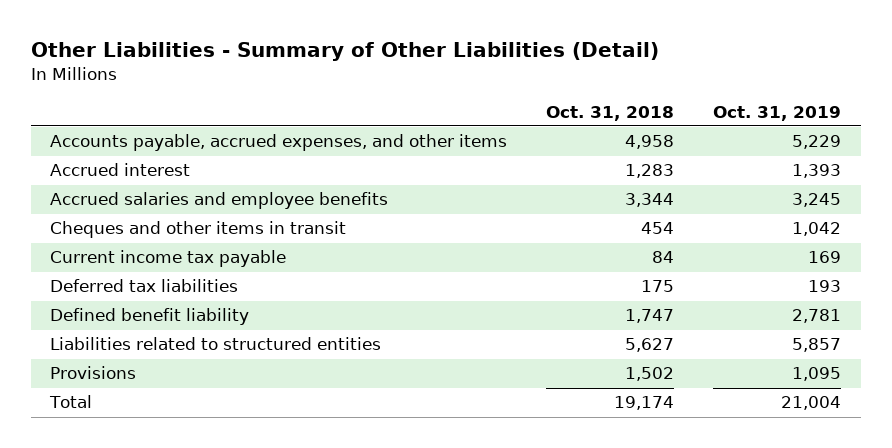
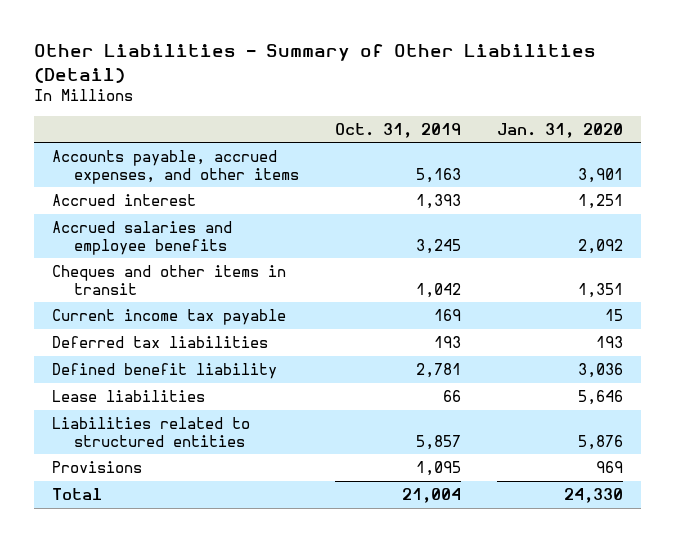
- | Oct. 31, 2018 | Oct. 31, 2019
+ | Oct. 31, 2019 | Jan. 31, 2020
- Accounts payable, accrued expenses, and other items | 4,958 | 5,229
+ Accounts payable, accrued expenses, and other items | 5,163 | 3,901
+ Lease liabilities | 66 | 5,646

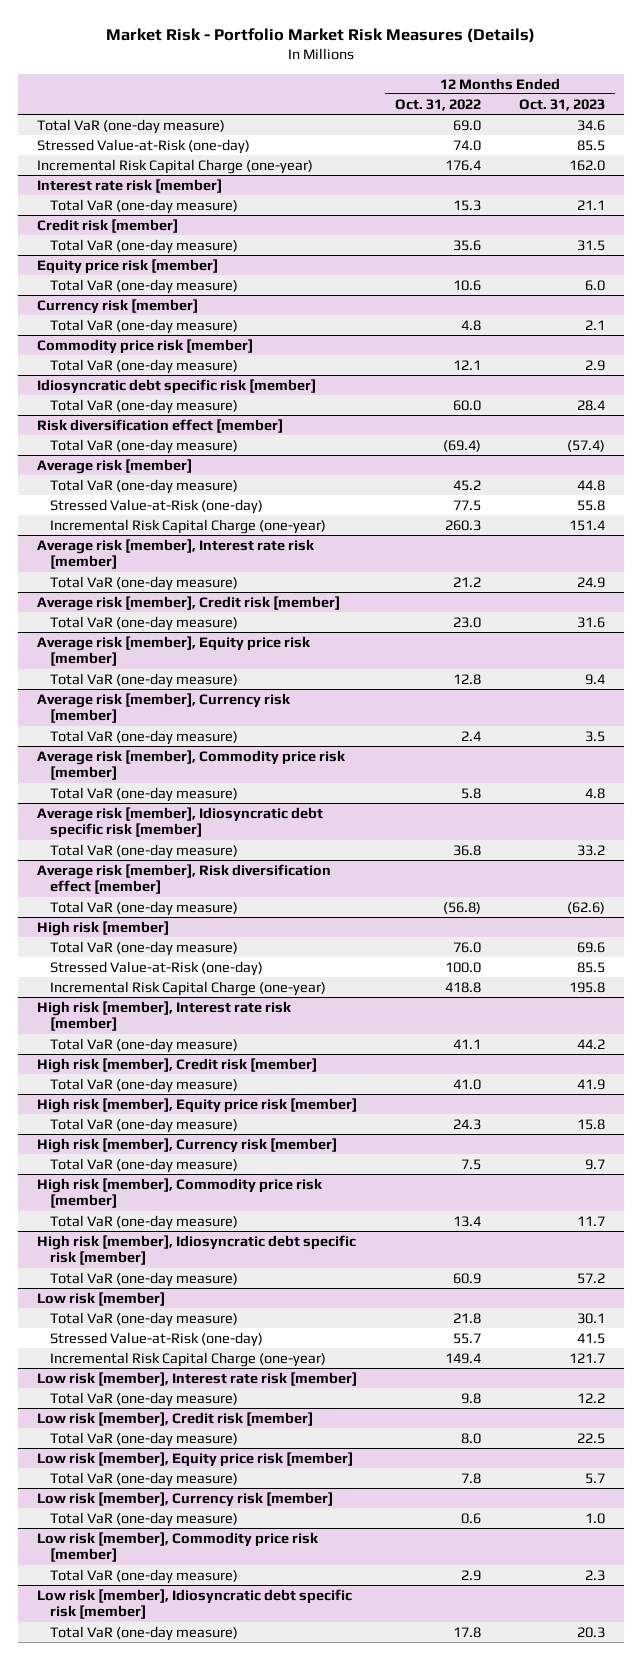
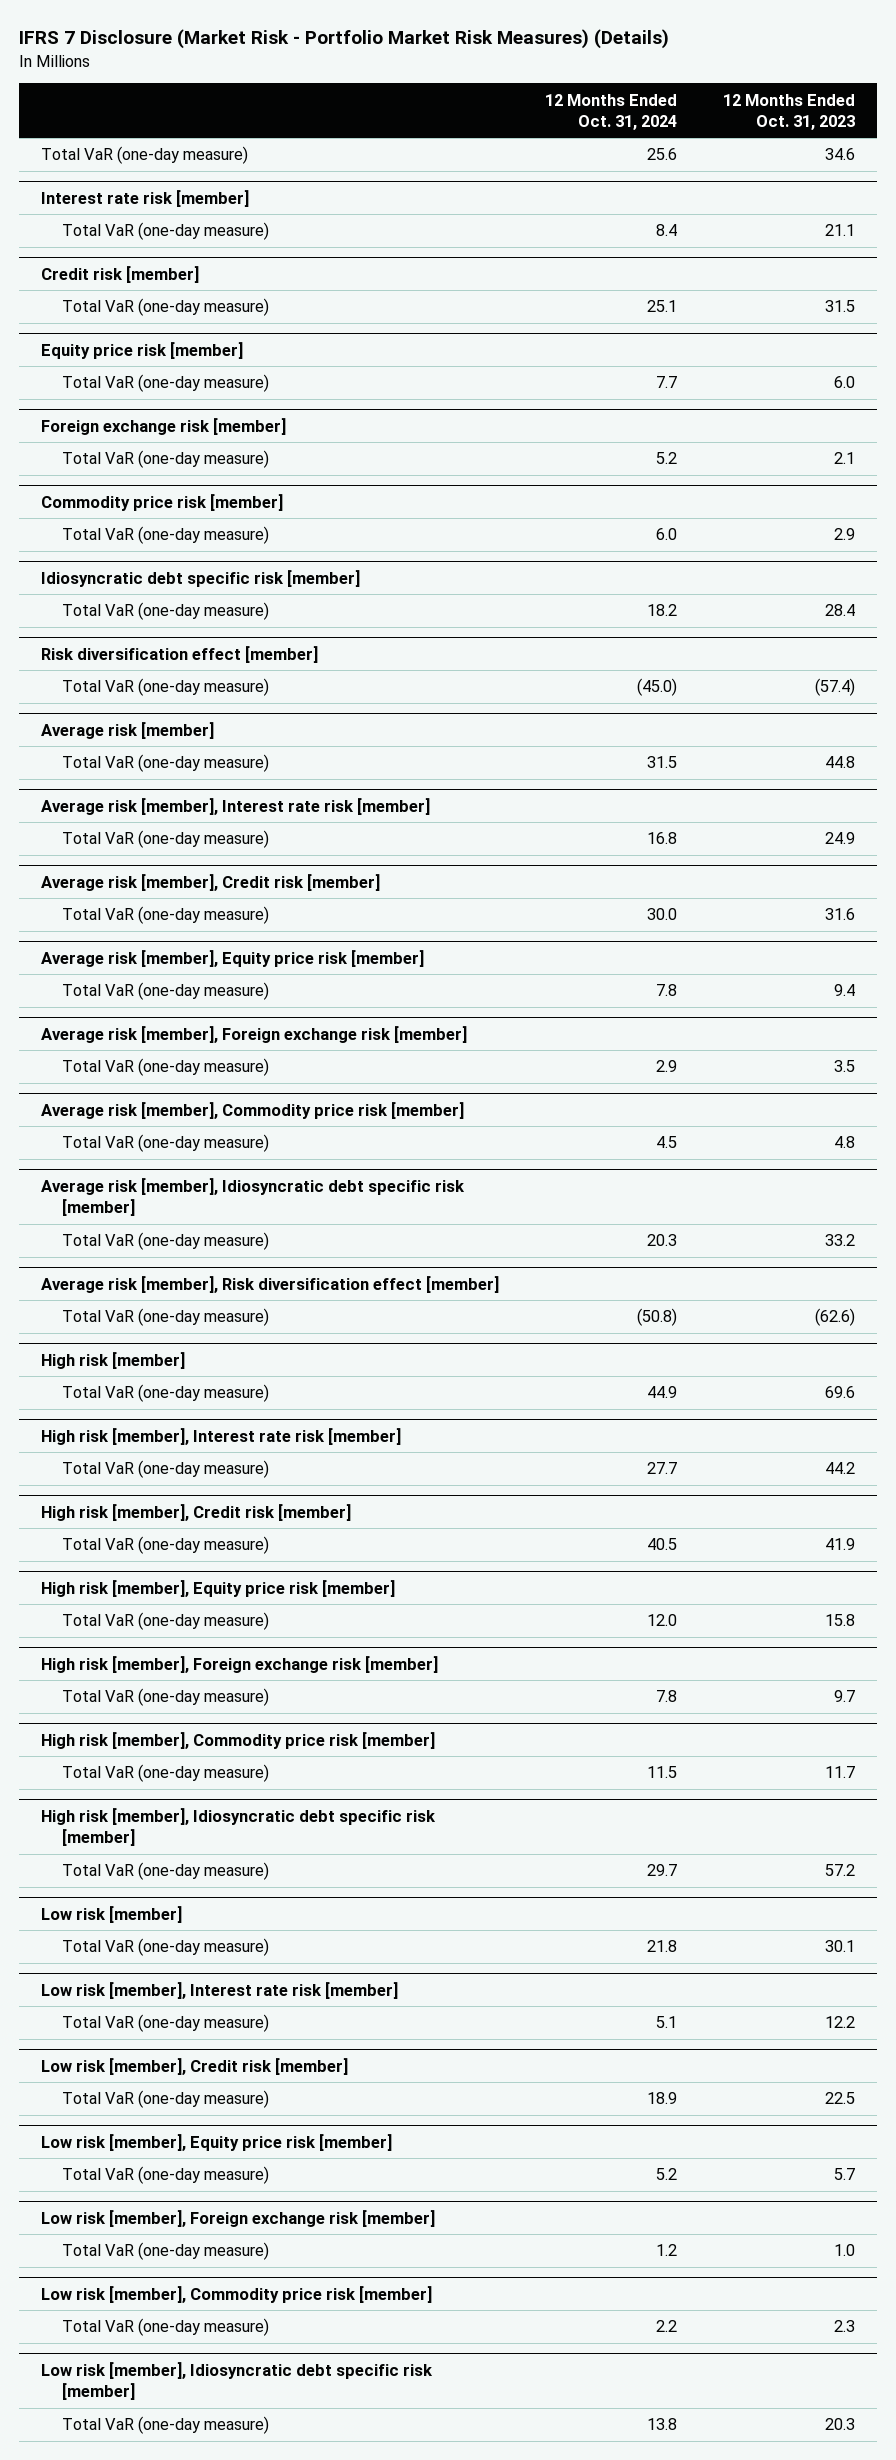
- Market Risk - Portfolio Market Risk Measures (Details)
+ IFRS 7 Disclosure (Market Risk - Portfolio Market Risk Measures) (Details)
- | 12 Months Ended Oct. 31, 2022 | 12 Months Ended Oct. 31, 2023
+ | 12 Months Ended Oct. 31, 2024 | 12 Months Ended Oct. 31, 2023
- Stressed Value-at-Risk (one-day) | 74.0 | 85.5
- Incremental Risk Capital Charge (one-year) | 176.4 | 162.0
- Currency risk [member]
+ Foreign exchange risk [member]
@ Average risk [member]
- Stressed Value-at-Risk (one-day) | 77.5 | 55.8
- Incremental Risk Capital Charge (one-year) | 260.3 | 151.4
- Average risk [member], Currency risk [member]
+ Average risk [member], Foreign exchange risk [member]
@ High risk [member]
- Stressed Value-at-Risk (one-day) | 100.0 | 85.5
- Incremental Risk Capital Charge (one-year) | 418.8 | 195.8
- High risk [member], Currency risk [member]
+ High risk [member], Foreign exchange risk [member]
@ Low risk [member]
- Stressed Value-at-Risk (one-day) | 55.7 | 41.5
- Incremental Risk Capital Charge (one-year) | 149.4 | 121.7
- Low risk [member], Currency risk [member]
+ Low risk [member], Foreign exchange risk [member]

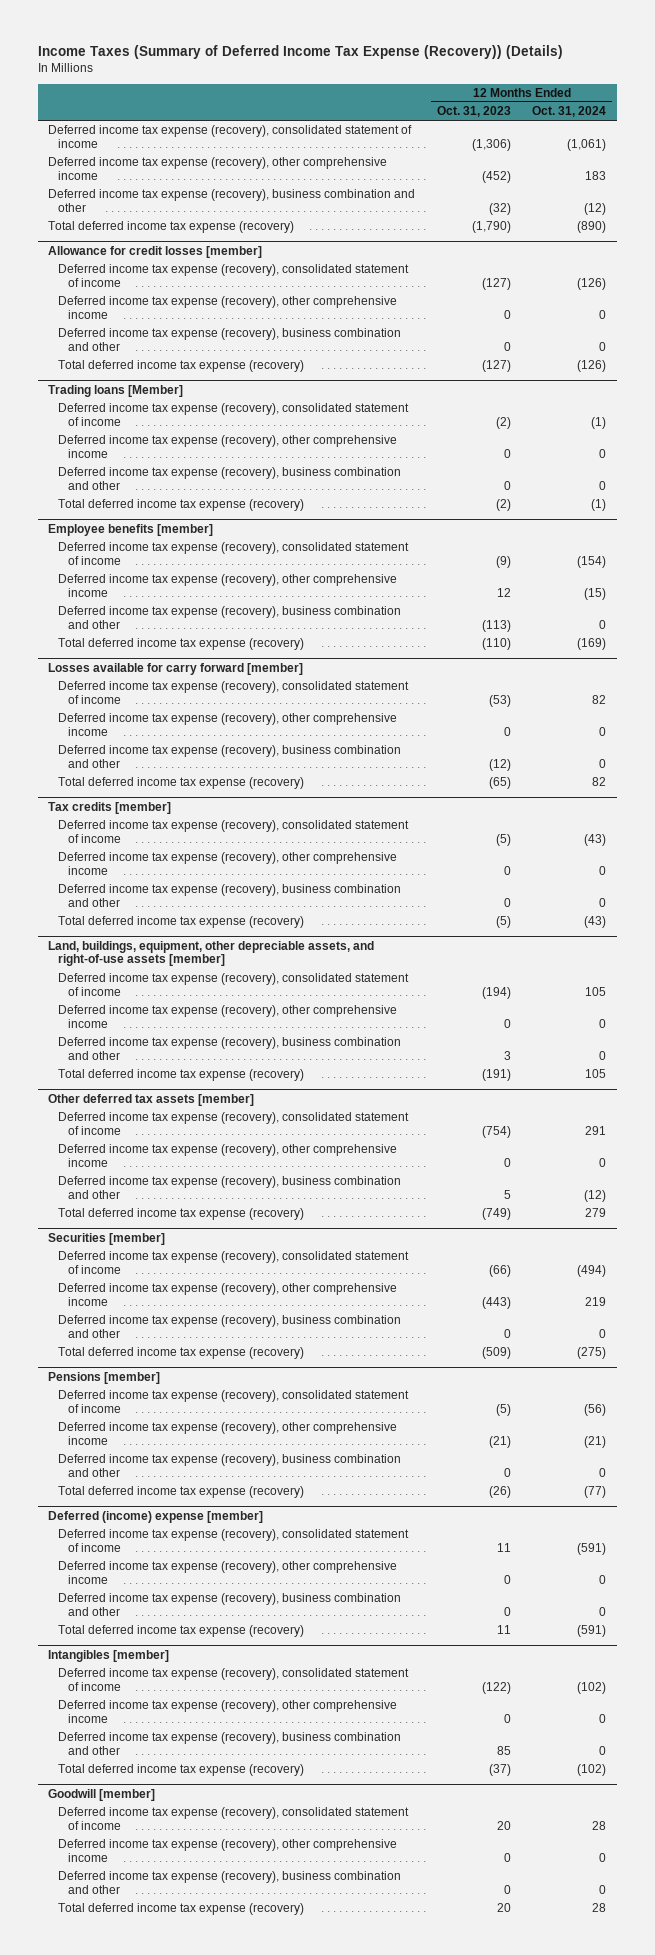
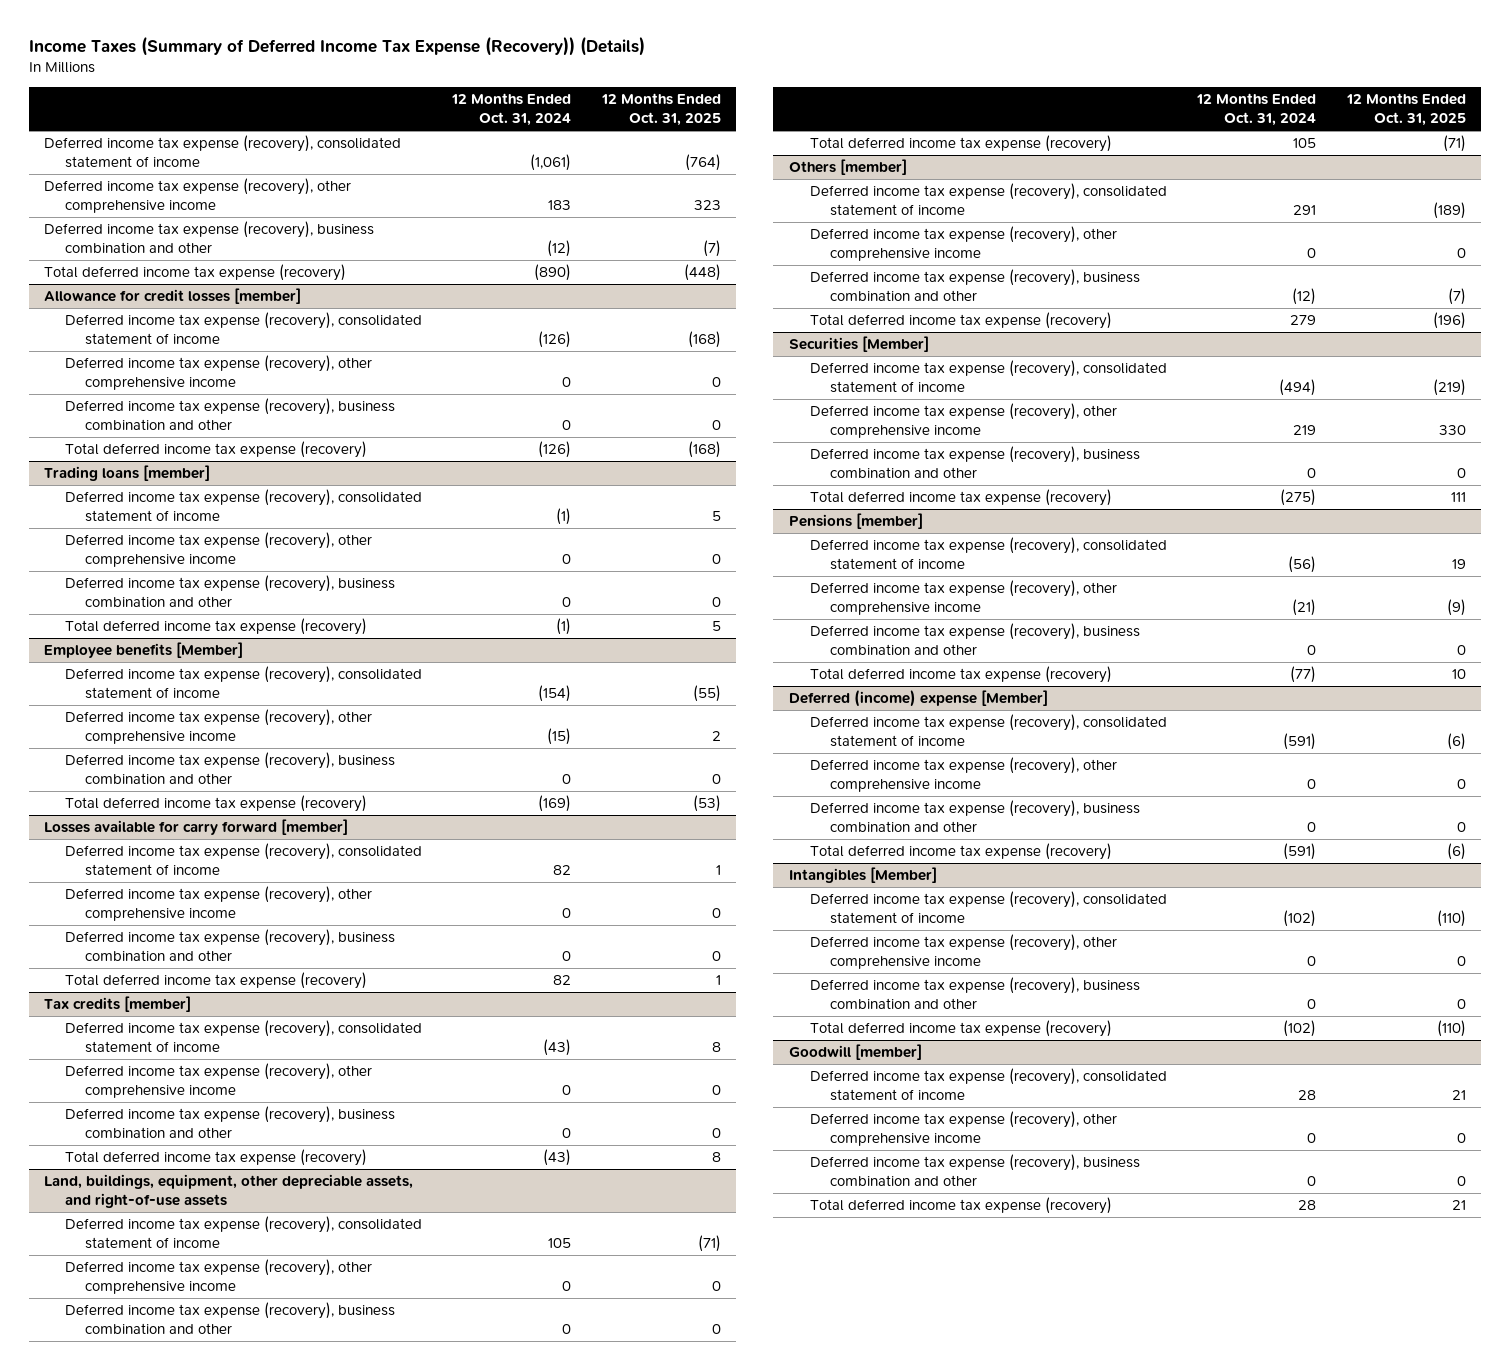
- | 12 Months Ended Oct. 31, 2023 | 12 Months Ended Oct. 31, 2024
+ | 12 Months Ended Oct. 31, 2024 | 12 Months Ended Oct. 31, 2025
- Trading loans [Member]
+ Trading loans [member]
- Employee benefits [member]
+ Employee benefits [Member]
- Land, buildings, equipment, other depreciable assets, and right-of-use assets [member]
+ Land, buildings, equipment, other depreciable assets, and right-of-use assets
- Other deferred tax assets [member]
+ Others [member]
- Securities [member]
+ Securities [Member]
- Deferred (income) expense [member]
+ Deferred (income) expense [Member]
- Intangibles [member]
+ Intangibles [Member]

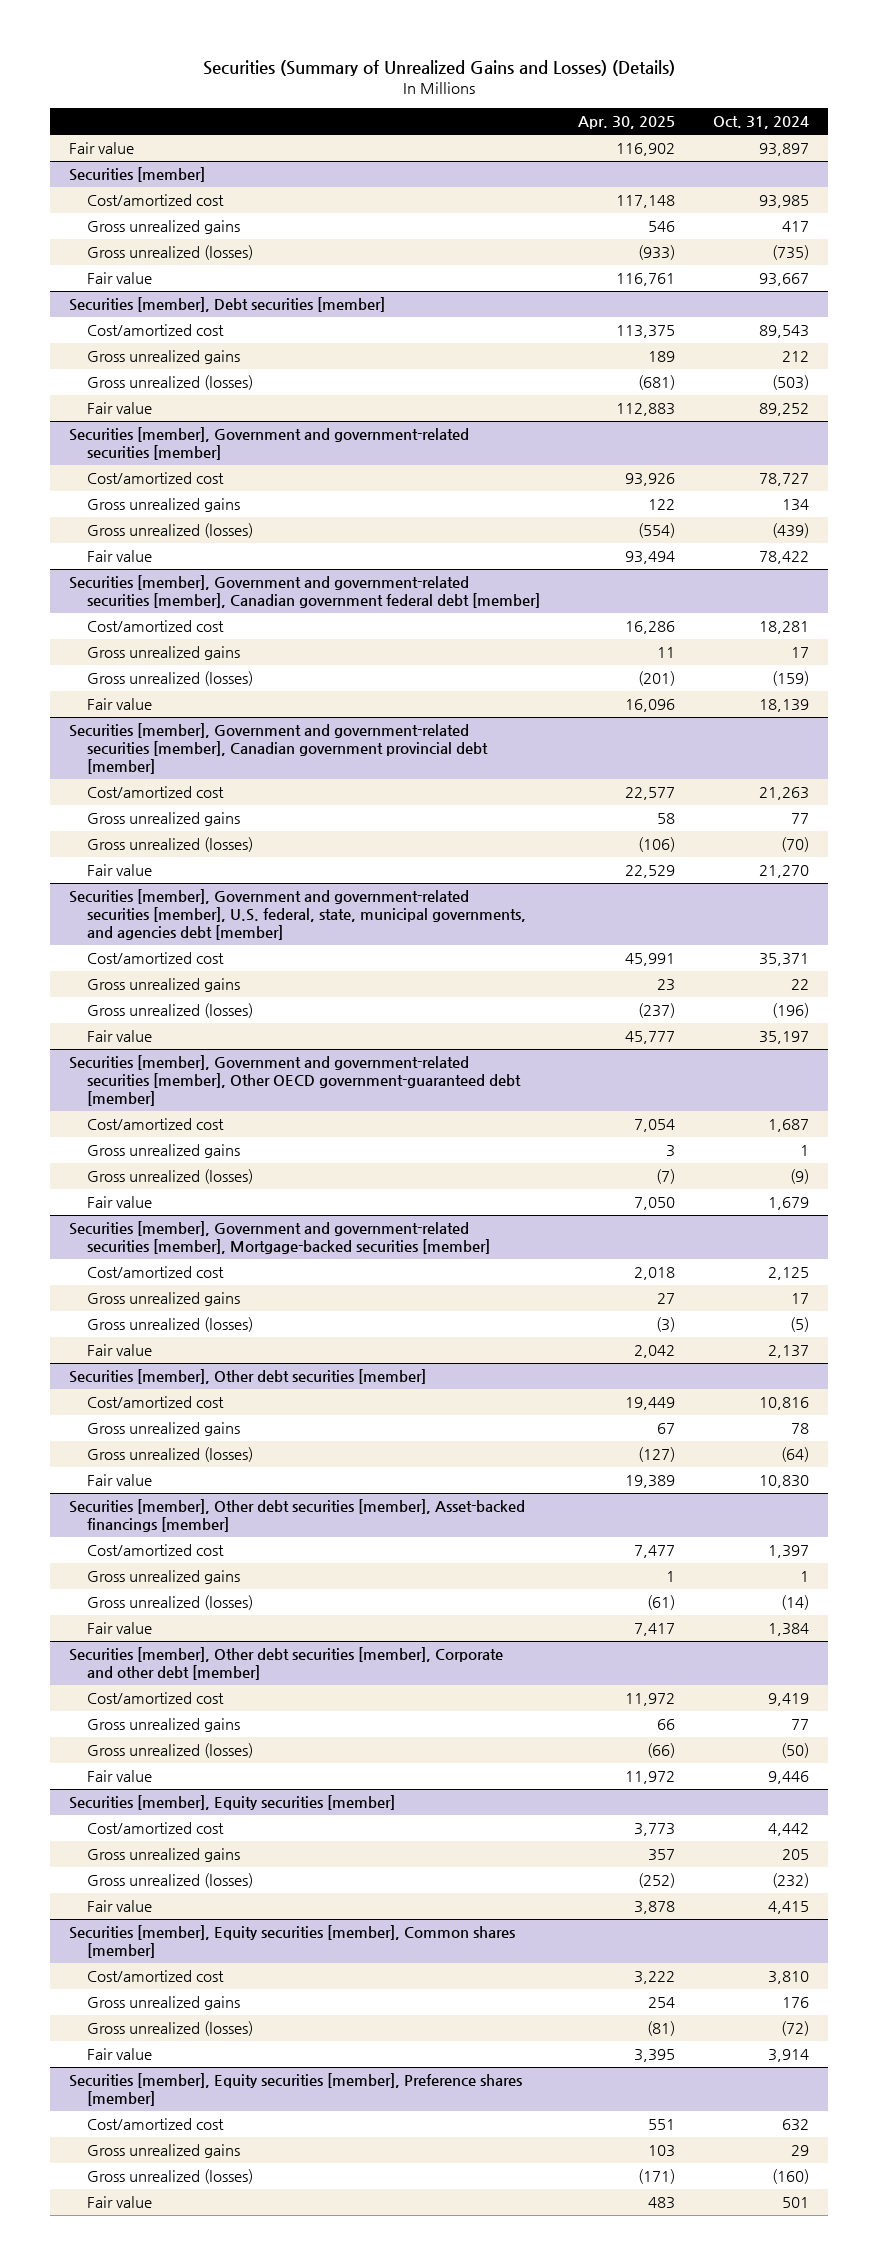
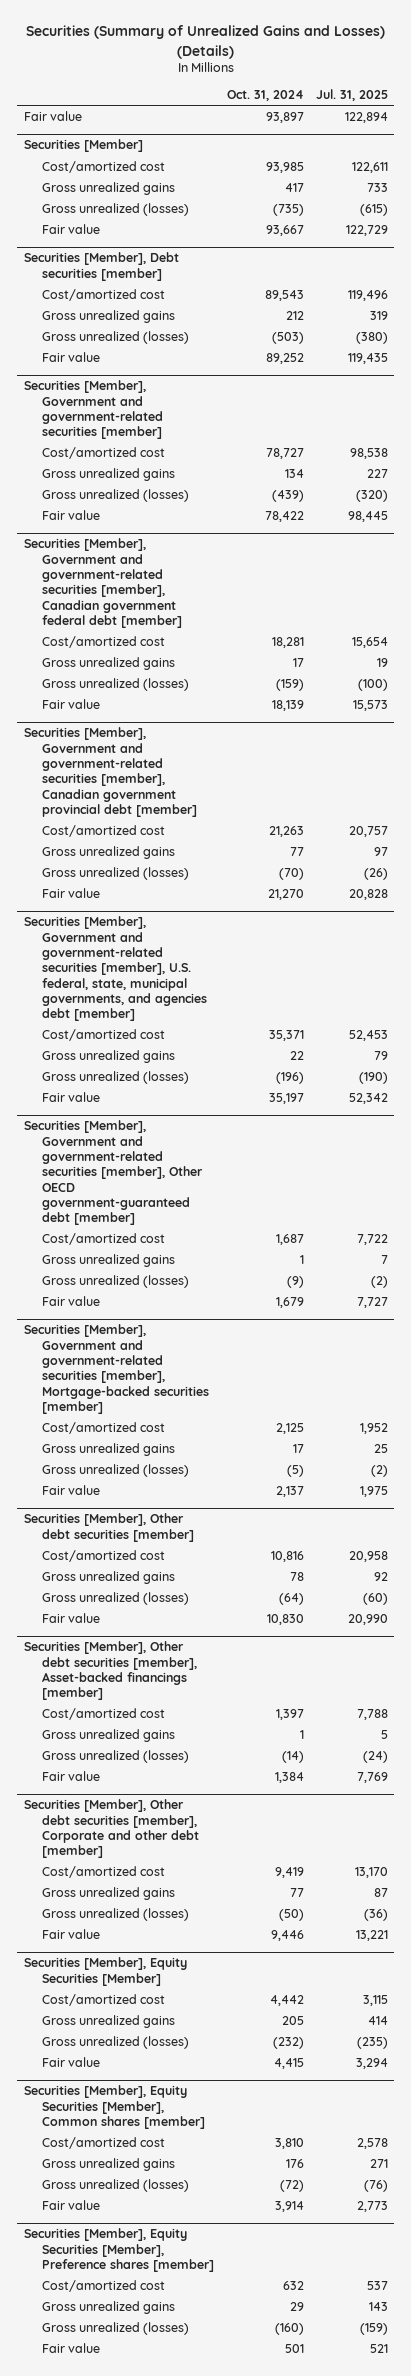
- | Apr. 30, 2025 | Oct. 31, 2024
+ | Oct. 31, 2024 | Jul. 31, 2025
- Securities [member]
+ Securities [Member]
- Securities [member], Debt securities [member]
+ Securities [Member], Debt securities [member]
- Securities [member], Government and government-related securities [member]
+ Securities [Member], Government and government-related securities [member]
- Securities [member], Government and government-related securities [member], Canadian government federal debt [member]
+ Securities [Member], Government and government-related securities [member], Canadian government federal debt [member]
- Securities [member], Government and government-related securities [member], Canadian government provincial debt [member]
+ Securities [Member], Government and government-related securities [member], Canadian government provincial debt [member]
- Securities [member], Government and government-related securities [member], U.S. federal, state, municipal governments, and agencies debt [member]
+ Securities [Member], Government and government-related securities [member], U.S. federal, state, municipal governments, and agencies debt [member]
- Securities [member], Government and government-related securities [member], Other OECD government-guaranteed debt [member]
+ Securities [Member], Government and government-related securities [member], Other OECD government-guaranteed debt [member]
- Securities [member], Government and government-related securities [member], Mortgage-backed securities [member]
+ Securities [Member], Government and government-related securities [member], Mortgage-backed securities [member]
- Securities [member], Other debt securities [member]
+ Securities [Member], Other debt securities [member]
- Securities [member], Other debt securities [member], Asset-backed financings [member]
+ Securities [Member], Other debt securities [member], Asset-backed financings [member]
- Securities [member], Other debt securities [member], Corporate and other debt [member]
+ Securities [Member], Other debt securities [member], Corporate and other debt [member]
- Securities [member], Equity securities [member]
+ Securities [Member], Equity Securities [Member]
- Securities [member], Equity securities [member], Common shares [member]
+ Securities [Member], Equity Securities [Member], Common shares [member]
- Securities [member], Equity securities [member], Preference shares [member]
+ Securities [Member], Equity Securities [Member], Preference shares [member]

